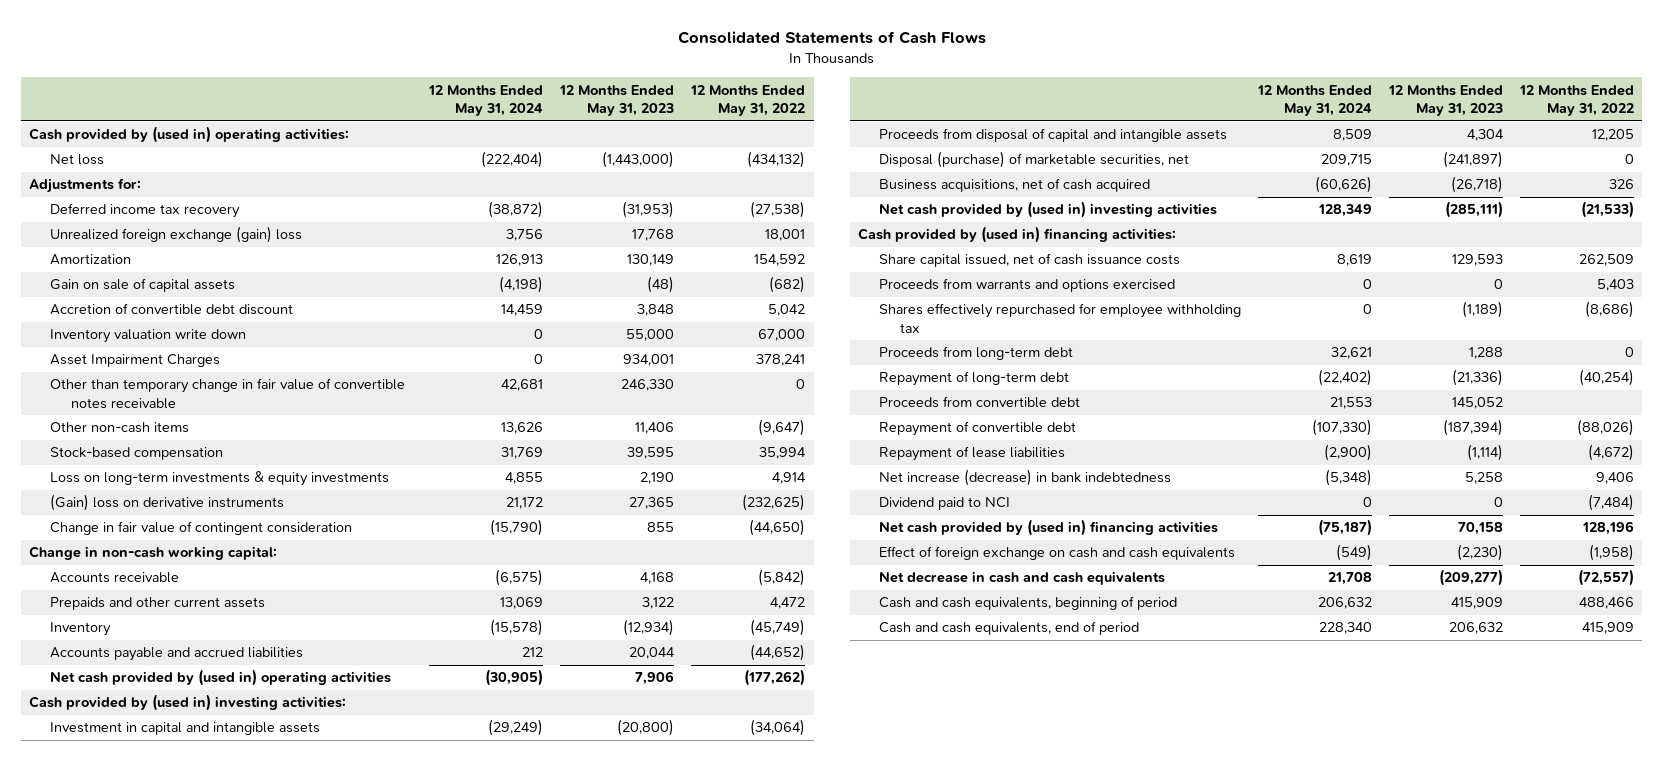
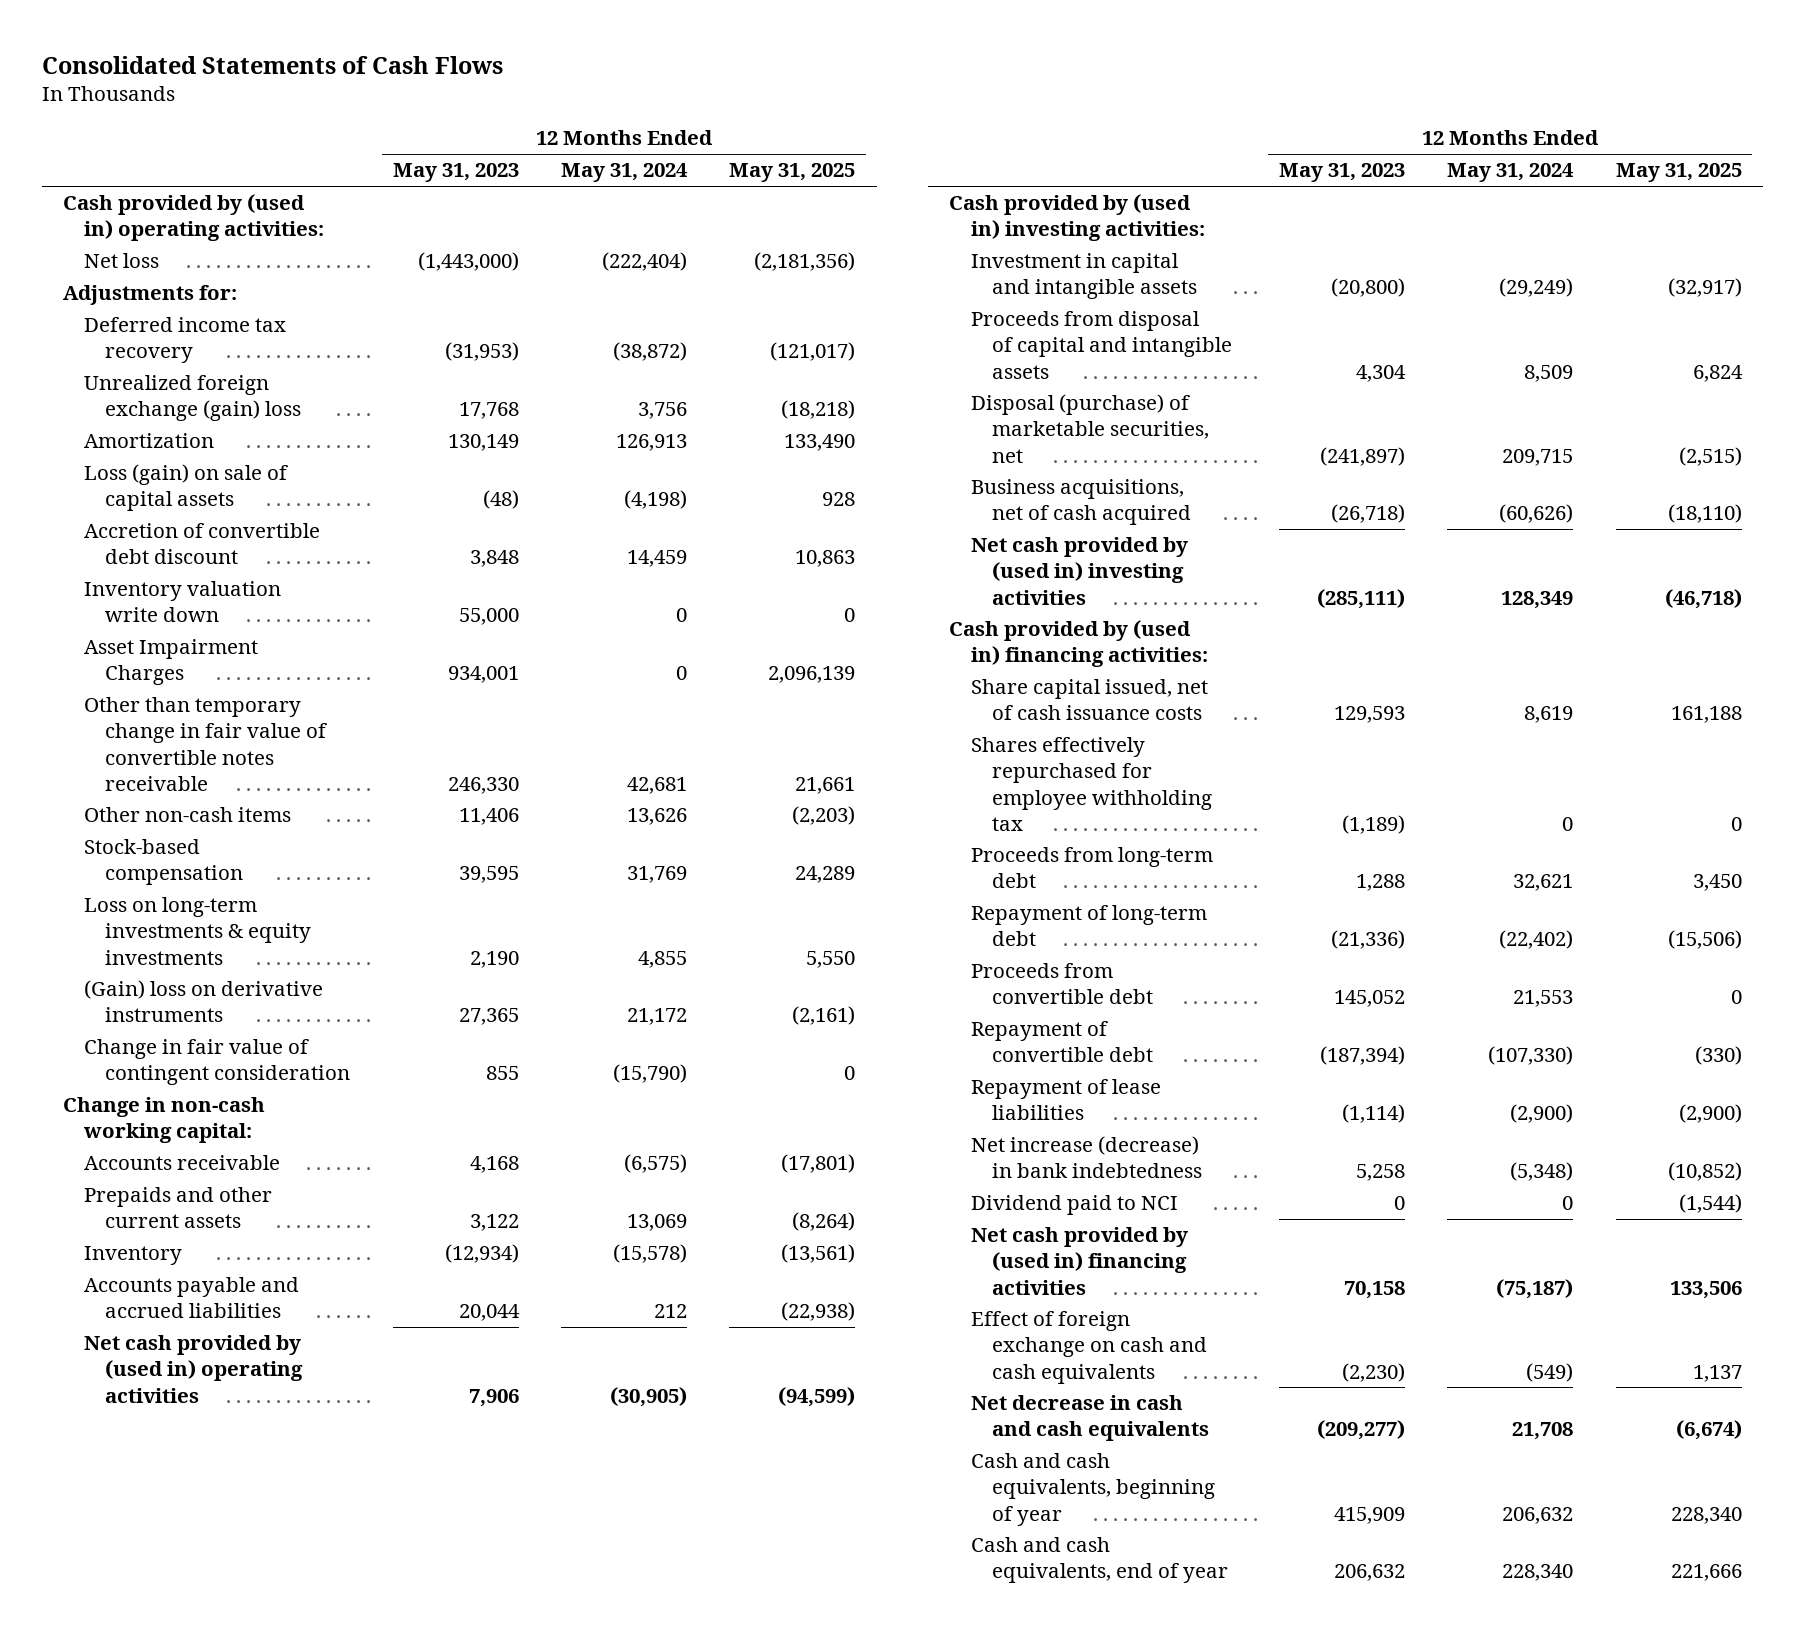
- | 12 Months Ended May 31, 2024 | 12 Months Ended May 31, 2023 | 12 Months Ended May 31, 2022
+ | 12 Months Ended May 31, 2023 | 12 Months Ended May 31, 2024 | 12 Months Ended May 31, 2025
- Gain on sale of capital assets | (4,198) | (48) | (682)
+ Loss (gain) on sale of capital assets | (48) | (4,198) | 928
- Proceeds from warrants and options exercised | 0 | 0 | 5,403
- Cash and cash equivalents, beginning of period | 206,632 | 415,909 | 488,466
- Cash and cash equivalents, end of period | 228,340 | 206,632 | 415,909
+ Cash and cash equivalents, beginning of year | 415,909 | 206,632 | 228,340
+ Cash and cash equivalents, end of year | 206,632 | 228,340 | 221,666

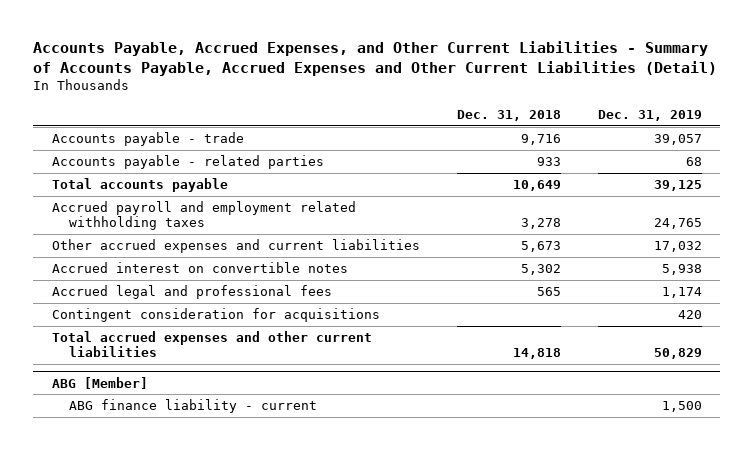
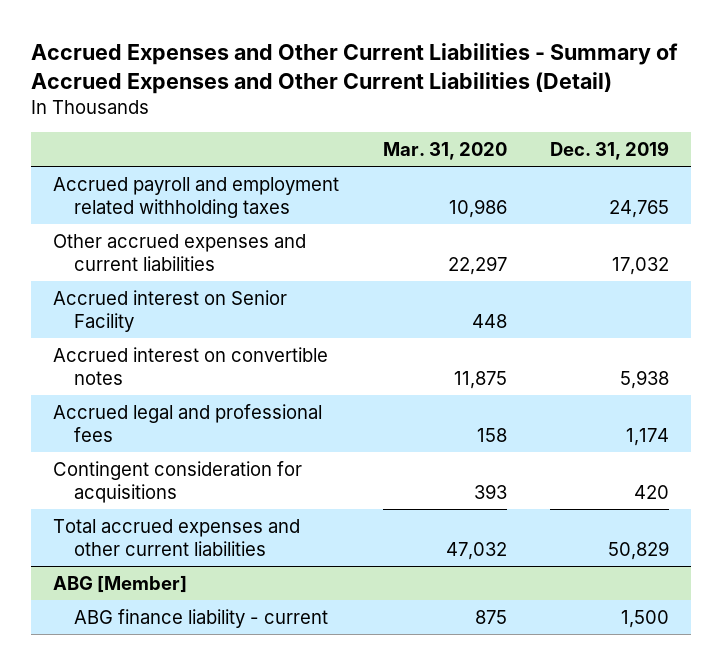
- Accounts Payable, Accrued Expenses, and Other Current Liabilities - Summary of Accounts Payable, Accrued Expenses and Other Current Liabilities (Detail)
+ Accrued Expenses and Other Current Liabilities - Summary of Accrued Expenses and Other Current Liabilities (Detail)
- | Dec. 31, 2018 | Dec. 31, 2019
+ | Mar. 31, 2020 | Dec. 31, 2019
- Accounts payable - trade | 9,716 | 39,057
- Accounts payable - related parties | 933 | 68
- Total accounts payable | 10,649 | 39,125
+ Accrued interest on Senior Facility | 448 |

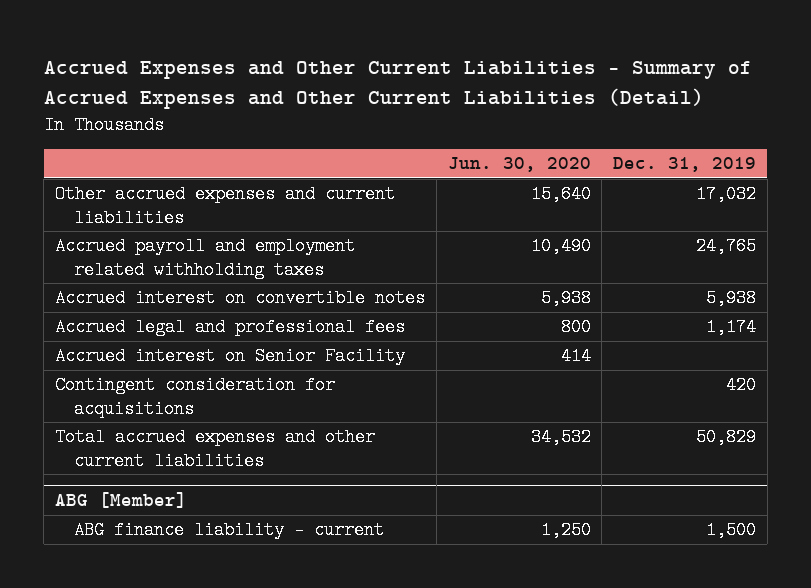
- | Mar. 31, 2020 | Dec. 31, 2019
+ | Jun. 30, 2020 | Dec. 31, 2019
moved down: Accrued payroll and employment related withholding taxes | 10,490 | 24,765
moved down: Accrued interest on Senior Facility | 414 |

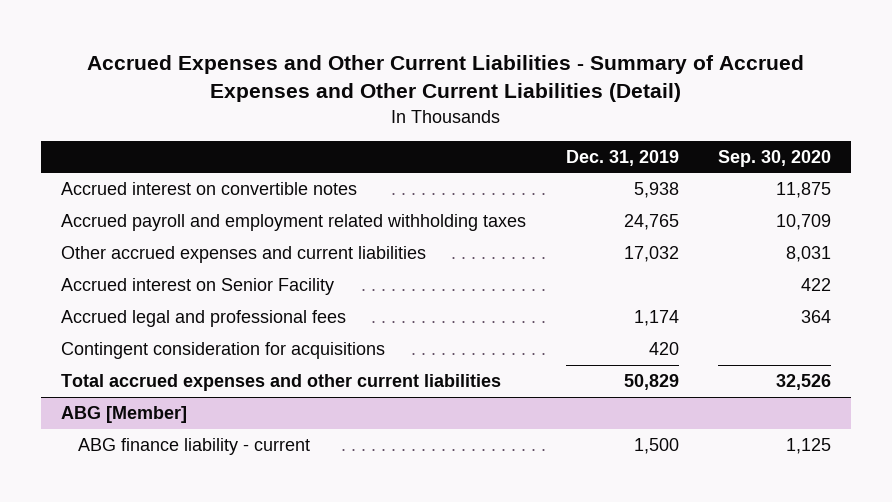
- | Jun. 30, 2020 | Dec. 31, 2019
+ | Dec. 31, 2019 | Sep. 30, 2020
moved down: Accrued payroll and employment related withholding taxes | 24,765 | 10,709
moved down: Other accrued expenses and current liabilities | 17,032 | 8,031
moved down: Accrued legal and professional fees | 1,174 | 364

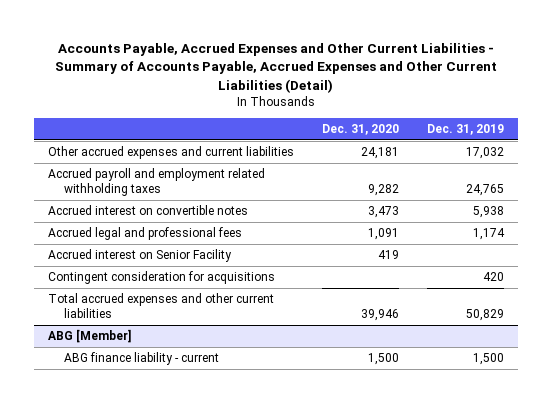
- Accrued Expenses and Other Current Liabilities - Summary of Accrued Expenses and Other Current Liabilities (Detail)
+ Accounts Payable, Accrued Expenses and Other Current Liabilities - Summary of Accounts Payable, Accrued Expenses and Other Current Liabilities (Detail)
- | Dec. 31, 2019 | Sep. 30, 2020
+ | Dec. 31, 2020 | Dec. 31, 2019
moved down: Accrued payroll and employment related withholding taxes | 9,282 | 24,765
moved down: Accrued interest on convertible notes | 3,473 | 5,938
moved down: Accrued interest on Senior Facility | 419 |

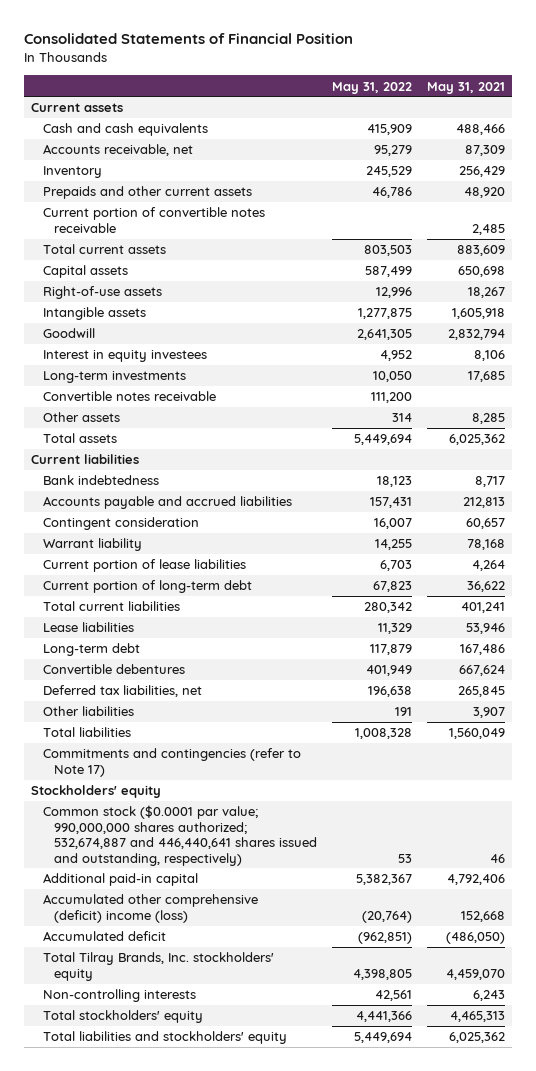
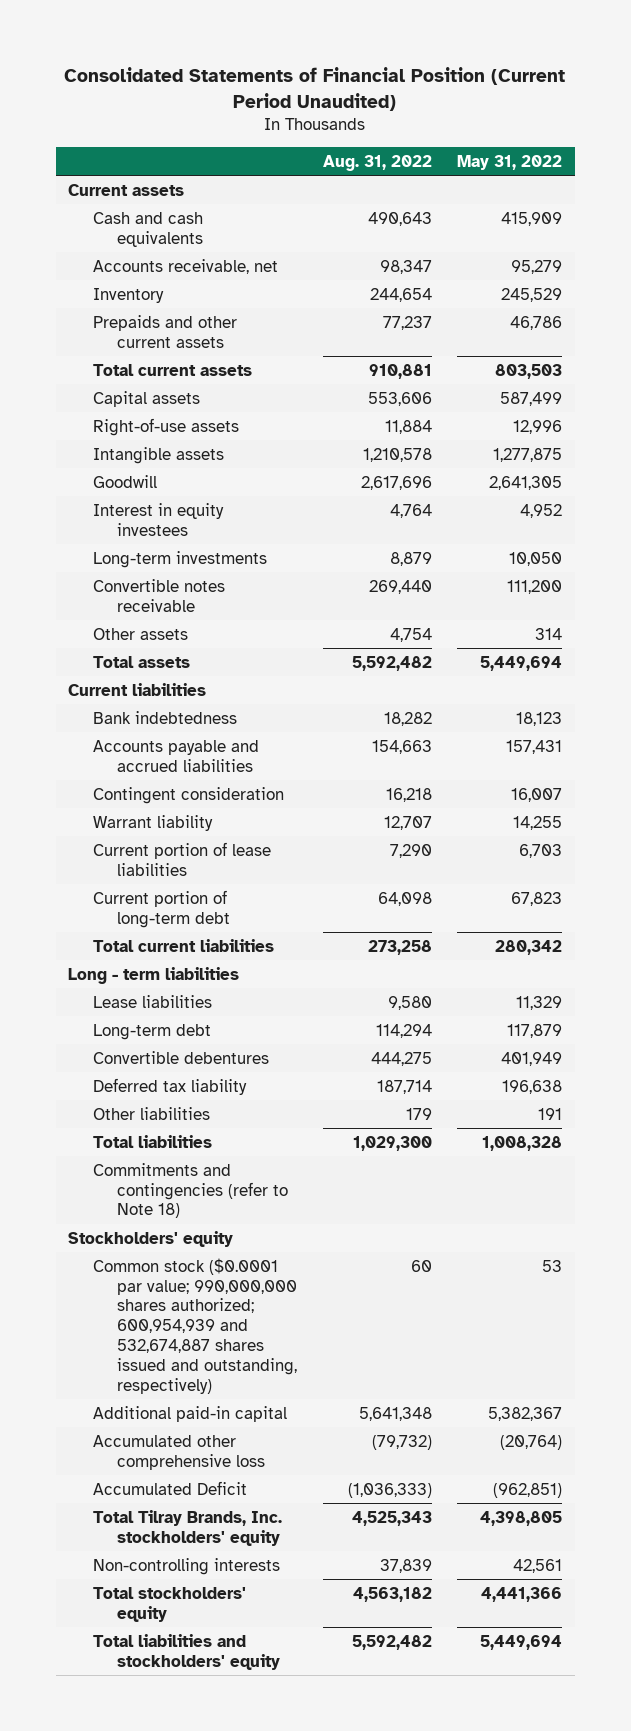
- Consolidated Statements of Financial Position
+ Consolidated Statements of Financial Position (Current Period Unaudited)
- | May 31, 2022 | May 31, 2021
+ | Aug. 31, 2022 | May 31, 2022
- Current portion of convertible notes receivable | | 2,485
+ Long - term liabilities
- Deferred tax liabilities, net | 196,638 | 265,845
+ Deferred tax liability | 187,714 | 196,638
- Commitments and contingencies (refer to Note 17)
+ Commitments and contingencies (refer to Note 18)
- Common stock ($0.0001 par value; 990,000,000 shares authorized; 532,674,887 and 446,440,641 shares issued and outstanding, respectively) | 53 | 46
+ Common stock ($0.0001 par value; 990,000,000 shares authorized; 600,954,939 and 532,674,887 shares issued and outstanding, respectively) | 60 | 53
- Accumulated other comprehensive (deficit) income (loss) | (20,764) | 152,668
- Accumulated deficit | (962,851) | (486,050)
+ Accumulated other comprehensive loss | (79,732) | (20,764)
+ Accumulated Deficit | (1,036,333) | (962,851)

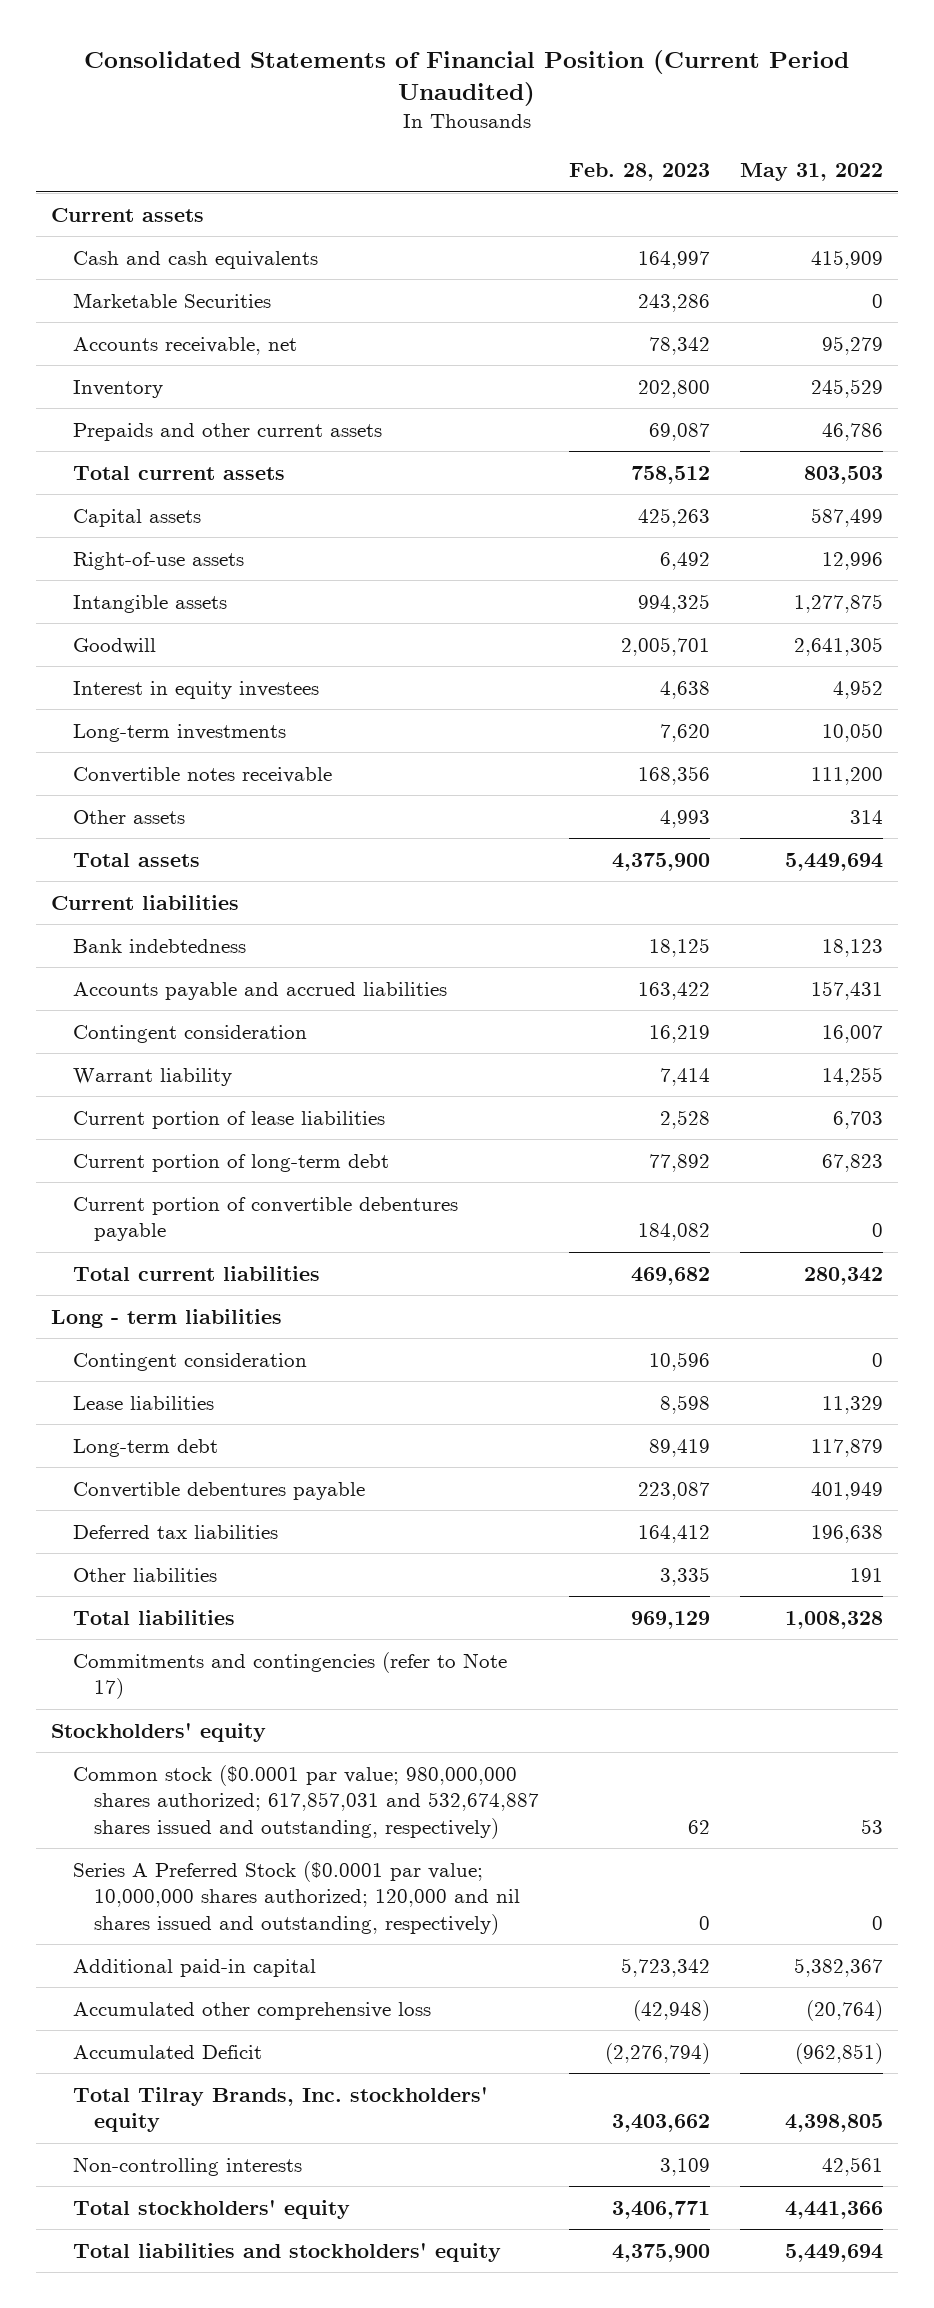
- | Aug. 31, 2022 | May 31, 2022
+ | Feb. 28, 2023 | May 31, 2022
+ Marketable Securities | 243,286 | 0
+ Current portion of convertible debentures payable | 184,082 | 0
+ Contingent consideration | 10,596 | 0
- Convertible debentures | 444,275 | 401,949
- Deferred tax liability | 187,714 | 196,638
+ Convertible debentures payable | 223,087 | 401,949
+ Deferred tax liabilities | 164,412 | 196,638
- Commitments and contingencies (refer to Note 18)
+ Commitments and contingencies (refer to Note 17)
- Common stock ($0.0001 par value; 990,000,000 shares authorized; 600,954,939 and 532,674,887 shares issued and outstanding, respectively) | 60 | 53
+ Common stock ($0.0001 par value; 980,000,000 shares authorized; 617,857,031 and 532,674,887 shares issued and outstanding, respectively) | 62 | 53
+ Series A Preferred Stock ($0.0001 par value; 10,000,000 shares authorized; 120,000 and nil shares issued and outstanding, respectively) | 0 | 0

